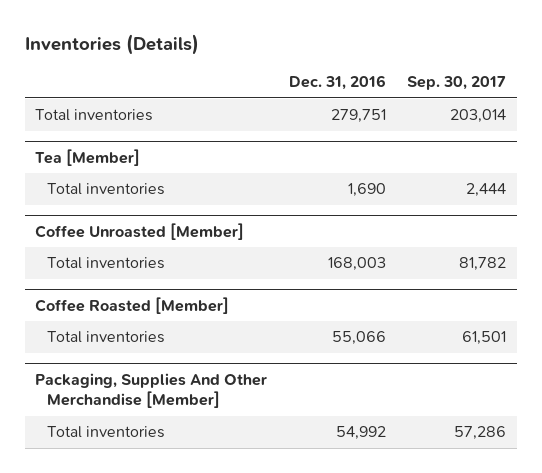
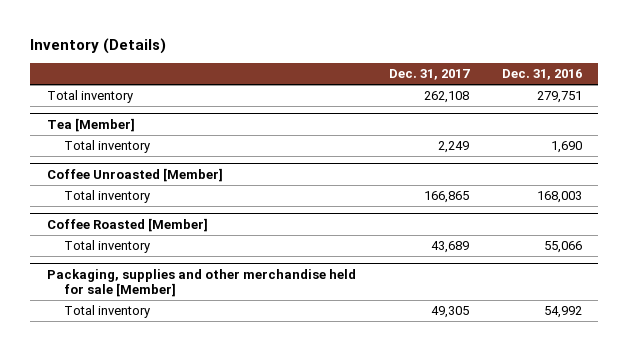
- Inventories (Details)
+ Inventory (Details)
- | Dec. 31, 2016 | Sep. 30, 2017
+ | Dec. 31, 2017 | Dec. 31, 2016
- Total inventories | 279,751 | 203,014
+ Total inventory | 262,108 | 279,751
@ Tea [Member]
- Total inventories | 1,690 | 2,444
+ Total inventory | 2,249 | 1,690
@ Coffee Unroasted [Member]
- Total inventories | 168,003 | 81,782
+ Total inventory | 166,865 | 168,003
@ Coffee Roasted [Member]
- Total inventories | 55,066 | 61,501
- Packaging, Supplies And Other Merchandise [Member]
- Total inventories | 54,992 | 57,286
@ Coffee Roasted [Member]
+ Total inventory | 43,689 | 55,066
+ Packaging, supplies and other merchandise held for sale [Member]
+ Total inventory | 49,305 | 54,992

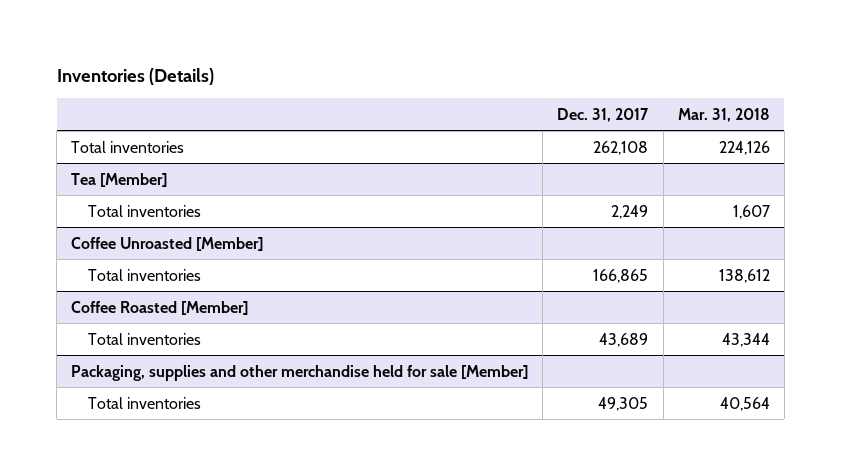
- Inventory (Details)
+ Inventories (Details)
- | Dec. 31, 2017 | Dec. 31, 2016
+ | Dec. 31, 2017 | Mar. 31, 2018
- Total inventory | 262,108 | 279,751
+ Total inventories | 262,108 | 224,126
@ Tea [Member]
- Total inventory | 2,249 | 1,690
+ Total inventories | 2,249 | 1,607
@ Coffee Unroasted [Member]
- Total inventory | 166,865 | 168,003
+ Total inventories | 166,865 | 138,612
@ Coffee Roasted [Member]
- Total inventory | 43,689 | 55,066
+ Total inventories | 43,689 | 43,344
@ Packaging, supplies and other merchandise held for sale [Member]
- Total inventory | 49,305 | 54,992
+ Total inventories | 49,305 | 40,564

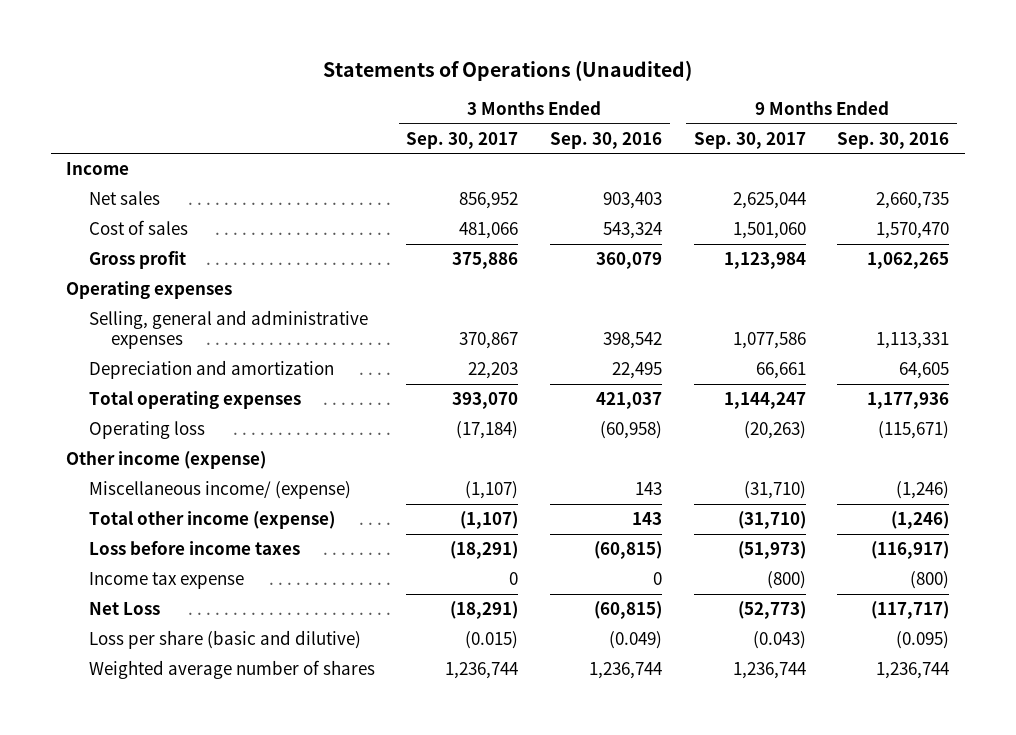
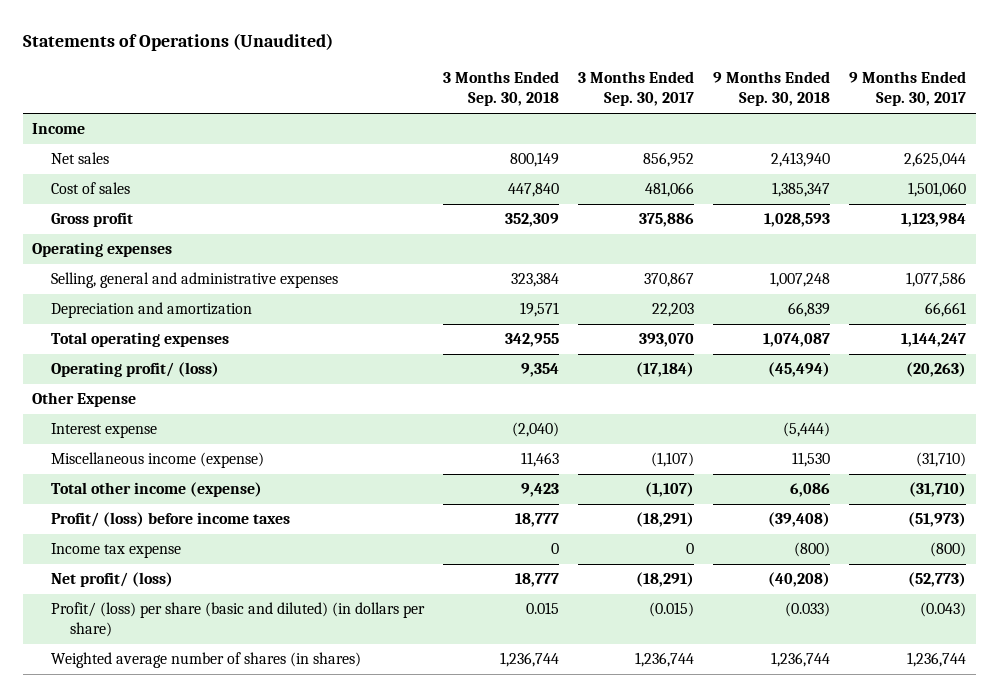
- | 3 Months Ended Sep. 30, 2017 | 3 Months Ended Sep. 30, 2016 | 9 Months Ended Sep. 30, 2017 | 9 Months Ended Sep. 30, 2016
+ | 3 Months Ended Sep. 30, 2018 | 3 Months Ended Sep. 30, 2017 | 9 Months Ended Sep. 30, 2018 | 9 Months Ended Sep. 30, 2017
- Operating loss | (17,184) | (60,958) | (20,263) | (115,671)
- Other income (expense)
- Miscellaneous income/ (expense) | (1,107) | 143 | (31,710) | (1,246)
+ Operating profit/ (loss) | 9,354 | (17,184) | (45,494) | (20,263)
+ Other Expense
+ Interest expense | (2,040) | | (5,444) |
+ Miscellaneous income (expense) | 11,463 | (1,107) | 11,530 | (31,710)
- Loss before income taxes | (18,291) | (60,815) | (51,973) | (116,917)
+ Profit/ (loss) before income taxes | 18,777 | (18,291) | (39,408) | (51,973)
- Net Loss | (18,291) | (60,815) | (52,773) | (117,717)
- Loss per share (basic and dilutive) | (0.015) | (0.049) | (0.043) | (0.095)
- Weighted average number of shares | 1,236,744 | 1,236,744 | 1,236,744 | 1,236,744
+ Net profit/ (loss) | 18,777 | (18,291) | (40,208) | (52,773)
+ Profit/ (loss) per share (basic and diluted) (in dollars per share) | 0.015 | (0.015) | (0.033) | (0.043)
+ Weighted average number of shares (in shares) | 1,236,744 | 1,236,744 | 1,236,744 | 1,236,744

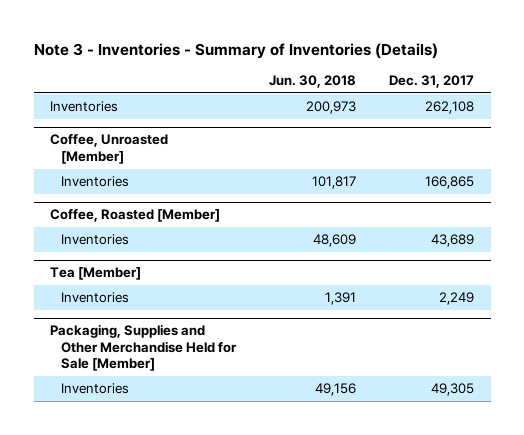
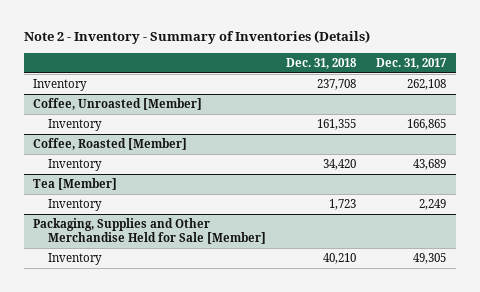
- Note 3 - Inventories - Summary of Inventories (Details)
+ Note 2 - Inventory - Summary of Inventories (Details)
- | Jun. 30, 2018 | Dec. 31, 2017
+ | Dec. 31, 2018 | Dec. 31, 2017
- Inventories | 200,973 | 262,108
+ Inventory | 237,708 | 262,108
@ Coffee, Unroasted [Member]
- Inventories | 101,817 | 166,865
+ Inventory | 161,355 | 166,865
@ Coffee, Roasted [Member]
- Inventories | 48,609 | 43,689
+ Inventory | 34,420 | 43,689
@ Tea [Member]
- Inventories | 1,391 | 2,249
+ Inventory | 1,723 | 2,249
@ Packaging, Supplies and Other Merchandise Held for Sale [Member]
- Inventories | 49,156 | 49,305
+ Inventory | 40,210 | 49,305

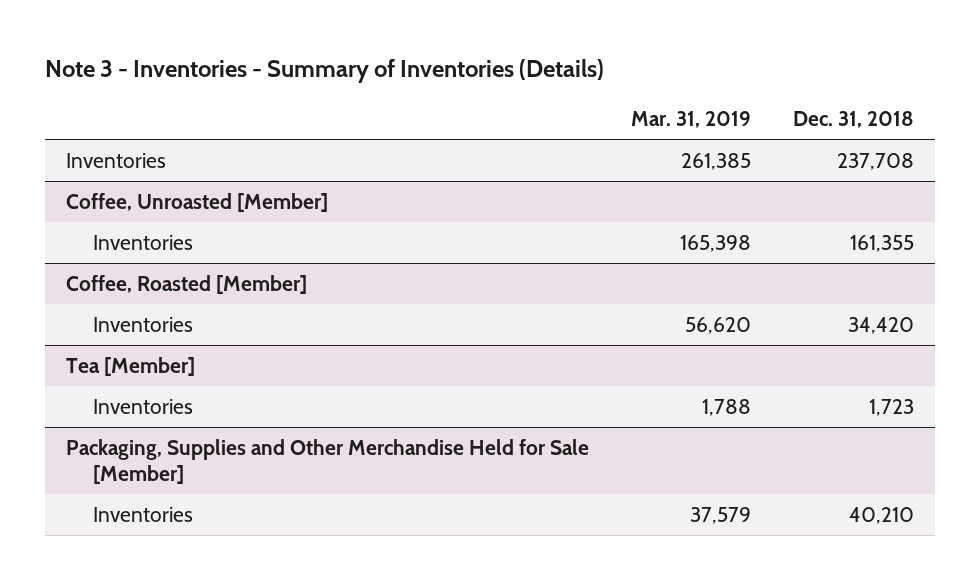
- Note 2 - Inventory - Summary of Inventories (Details)
+ Note 3 - Inventories - Summary of Inventories (Details)
- | Dec. 31, 2018 | Dec. 31, 2017
+ | Mar. 31, 2019 | Dec. 31, 2018
- Inventory | 237,708 | 262,108
+ Inventories | 261,385 | 237,708
@ Coffee, Unroasted [Member]
- Inventory | 161,355 | 166,865
+ Inventories | 165,398 | 161,355
@ Coffee, Roasted [Member]
- Inventory | 34,420 | 43,689
+ Inventories | 56,620 | 34,420
@ Tea [Member]
- Inventory | 1,723 | 2,249
+ Inventories | 1,788 | 1,723
@ Packaging, Supplies and Other Merchandise Held for Sale [Member]
- Inventory | 40,210 | 49,305
+ Inventories | 37,579 | 40,210

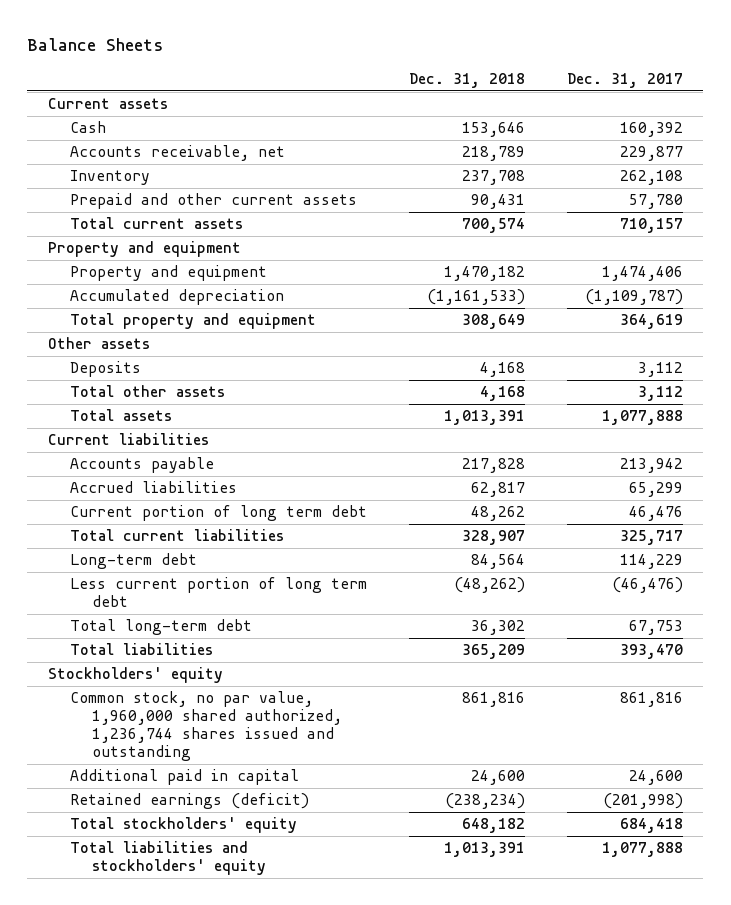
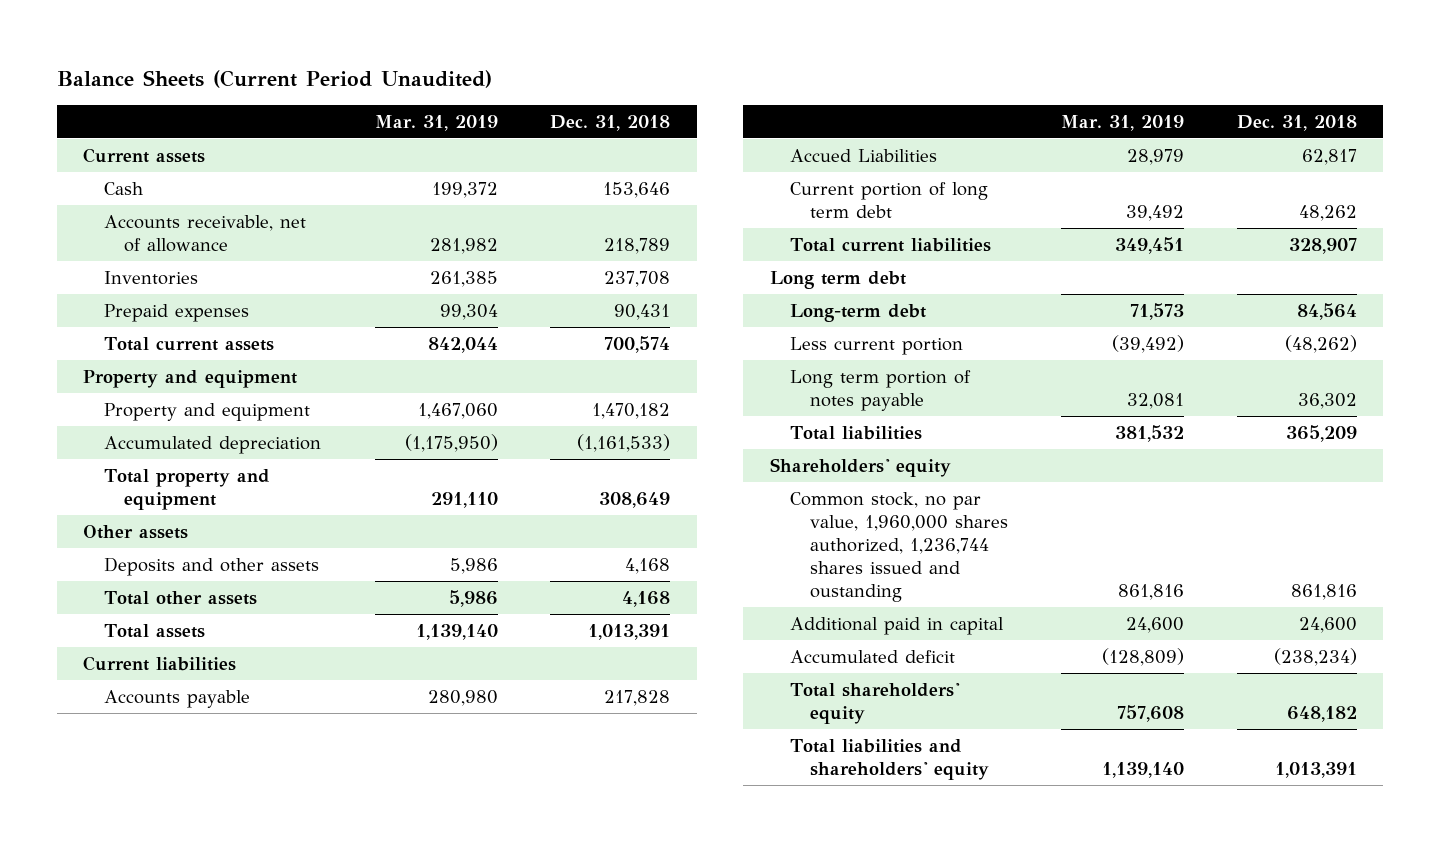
- Balance Sheets
+ Balance Sheets (Current Period Unaudited)
- | Dec. 31, 2018 | Dec. 31, 2017
+ | Mar. 31, 2019 | Dec. 31, 2018
- Accounts receivable, net | 218,789 | 229,877
- Inventory | 237,708 | 262,108
- Prepaid and other current assets | 90,431 | 57,780
+ Accounts receivable, net of allowance | 281,982 | 218,789
+ Inventories | 261,385 | 237,708
+ Prepaid expenses | 99,304 | 90,431
- Deposits | 4,168 | 3,112
+ Deposits and other assets | 5,986 | 4,168
- Accrued liabilities | 62,817 | 65,299
+ Accued Liabilities | 28,979 | 62,817
+ Long term debt
- Less current portion of long term debt | (48,262) | (46,476)
- Total long-term debt | 36,302 | 67,753
+ Less current portion | (39,492) | (48,262)
+ Long term portion of notes payable | 32,081 | 36,302
- Stockholders' equity
- Common stock, no par value, 1,960,000 shared authorized, 1,236,744 shares issued and outstanding | 861,816 | 861,816
+ Shareholders' equity
+ Common stock, no par value, 1,960,000 shares authorized, 1,236,744 shares issued and oustanding | 861,816 | 861,816
- Retained earnings (deficit) | (238,234) | (201,998)
- Total stockholders' equity | 648,182 | 684,418
- Total liabilities and stockholders' equity | 1,013,391 | 1,077,888
+ Accumulated deficit | (128,809) | (238,234)
+ Total shareholders' equity | 757,608 | 648,182
+ Total liabilities and shareholders' equity | 1,139,140 | 1,013,391

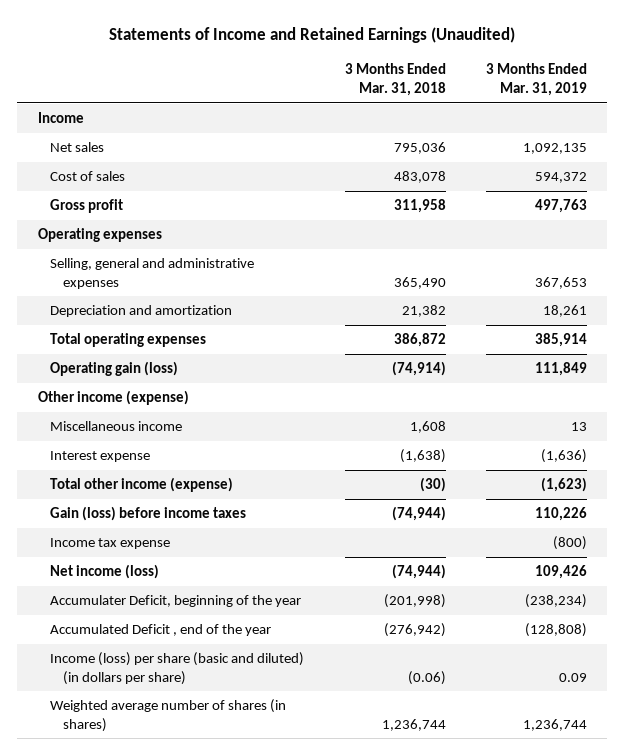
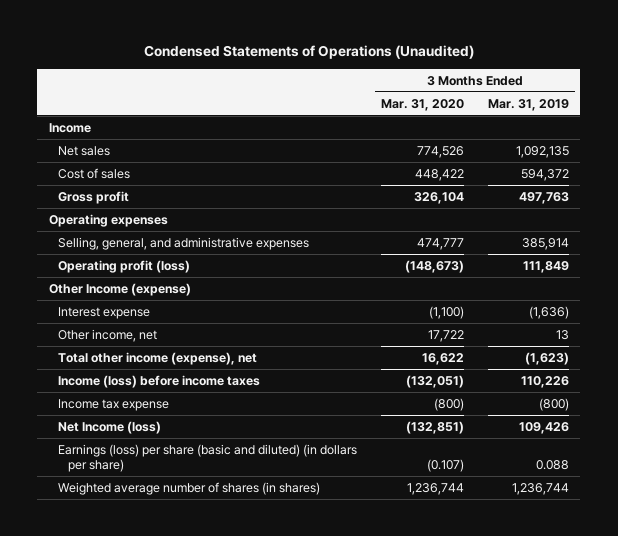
- Statements of Income and Retained Earnings (Unaudited)
+ Condensed Statements of Operations (Unaudited)
- | 3 Months Ended Mar. 31, 2018 | 3 Months Ended Mar. 31, 2019
+ | 3 Months Ended Mar. 31, 2020 | 3 Months Ended Mar. 31, 2019
- Selling, general and administrative expenses | 365,490 | 367,653
- Depreciation and amortization | 21,382 | 18,261
- Total operating expenses | 386,872 | 385,914
- Operating gain (loss) | (74,914) | 111,849
- Other income (expense)
- Miscellaneous income | 1,608 | 13
+ Selling, general, and administrative expenses | 474,777 | 385,914
+ Operating profit (loss) | (148,673) | 111,849
+ Other Income (expense)
- Total other income (expense) | (30) | (1,623)
- Gain (loss) before income taxes | (74,944) | 110,226
+ Other income, net | 17,722 | 13
+ Total other income (expense), net | 16,622 | (1,623)
+ Income (loss) before income taxes | (132,051) | 110,226
- Net income (loss) | (74,944) | 109,426
- Accumulater Deficit, beginning of the year | (201,998) | (238,234)
- Accumulated Deficit , end of the year | (276,942) | (128,808)
- Income (loss) per share (basic and diluted) (in dollars per share) | (0.06) | 0.09
+ Net Income (loss) | (132,851) | 109,426
+ Earnings (loss) per share (basic and diluted) (in dollars per share) | (0.107) | 0.088

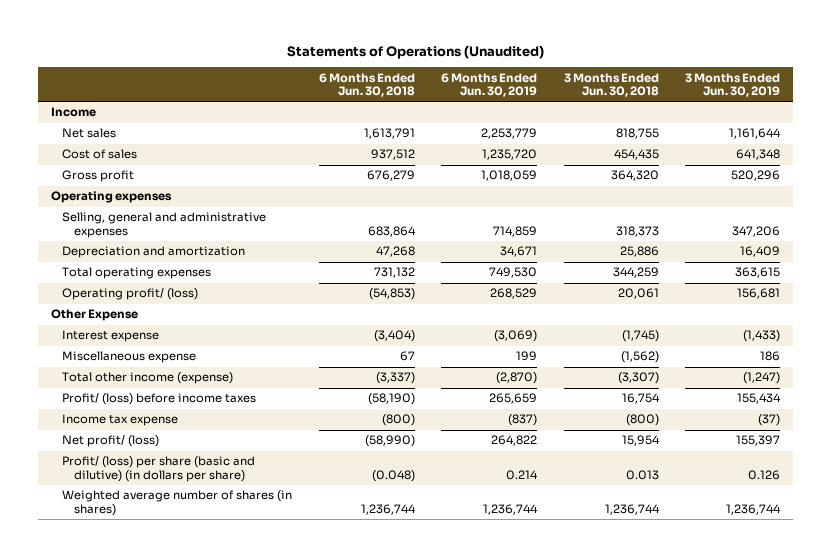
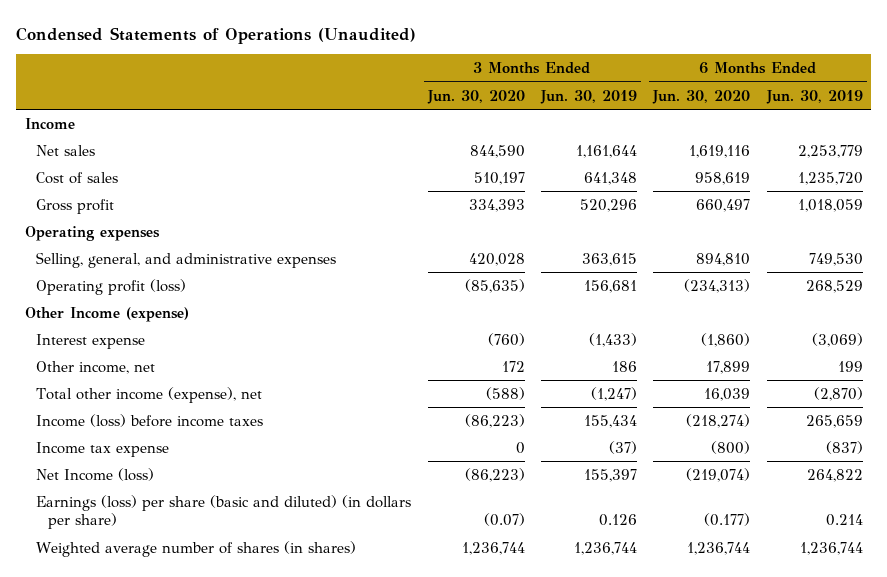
- Statements of Operations (Unaudited)
+ Condensed Statements of Operations (Unaudited)
- | 6 Months Ended Jun. 30, 2018 | 6 Months Ended Jun. 30, 2019 | 3 Months Ended Jun. 30, 2018 | 3 Months Ended Jun. 30, 2019
+ | 3 Months Ended Jun. 30, 2020 | 3 Months Ended Jun. 30, 2019 | 6 Months Ended Jun. 30, 2020 | 6 Months Ended Jun. 30, 2019
- Selling, general and administrative expenses | 683,864 | 714,859 | 318,373 | 347,206
- Depreciation and amortization | 47,268 | 34,671 | 25,886 | 16,409
- Total operating expenses | 731,132 | 749,530 | 344,259 | 363,615
- Operating profit/ (loss) | (54,853) | 268,529 | 20,061 | 156,681
- Other Expense
+ Selling, general, and administrative expenses | 420,028 | 363,615 | 894,810 | 749,530
+ Operating profit (loss) | (85,635) | 156,681 | (234,313) | 268,529
+ Other Income (expense)
- Miscellaneous expense | 67 | 199 | (1,562) | 186
- Total other income (expense) | (3,337) | (2,870) | (3,307) | (1,247)
- Profit/ (loss) before income taxes | (58,190) | 265,659 | 16,754 | 155,434
+ Other income, net | 172 | 186 | 17,899 | 199
+ Total other income (expense), net | (588) | (1,247) | 16,039 | (2,870)
+ Income (loss) before income taxes | (86,223) | 155,434 | (218,274) | 265,659
- Net profit/ (loss) | (58,990) | 264,822 | 15,954 | 155,397
- Profit/ (loss) per share (basic and dilutive) (in dollars per share) | (0.048) | 0.214 | 0.013 | 0.126
+ Net Income (loss) | (86,223) | 155,397 | (219,074) | 264,822
+ Earnings (loss) per share (basic and diluted) (in dollars per share) | (0.07) | 0.126 | (0.177) | 0.214

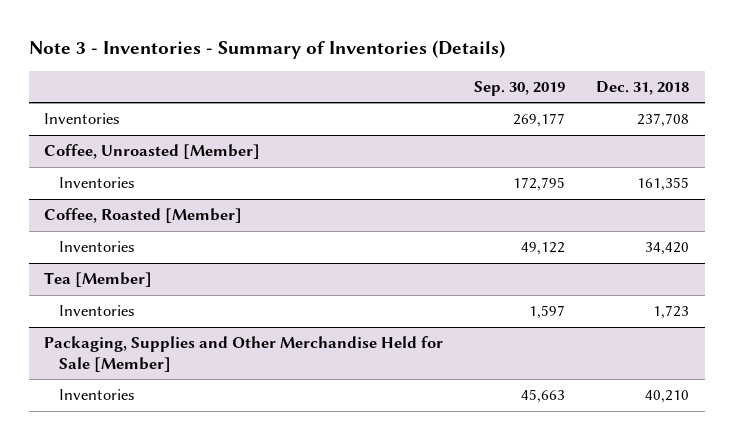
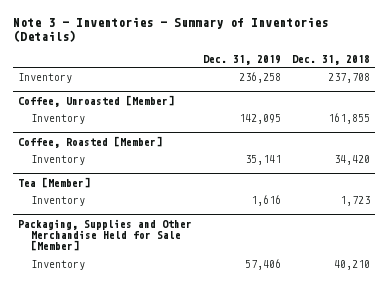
- | Sep. 30, 2019 | Dec. 31, 2018
+ | Dec. 31, 2019 | Dec. 31, 2018
- Inventories | 269,177 | 237,708
+ Inventory | 236,258 | 237,708
@ Coffee, Unroasted [Member]
- Inventories | 172,795 | 161,355
+ Inventory | 142,095 | 161,855
@ Coffee, Roasted [Member]
- Inventories | 49,122 | 34,420
+ Inventory | 35,141 | 34,420
@ Tea [Member]
- Inventories | 1,597 | 1,723
+ Inventory | 1,616 | 1,723
@ Packaging, Supplies and Other Merchandise Held for Sale [Member]
- Inventories | 45,663 | 40,210
+ Inventory | 57,406 | 40,210

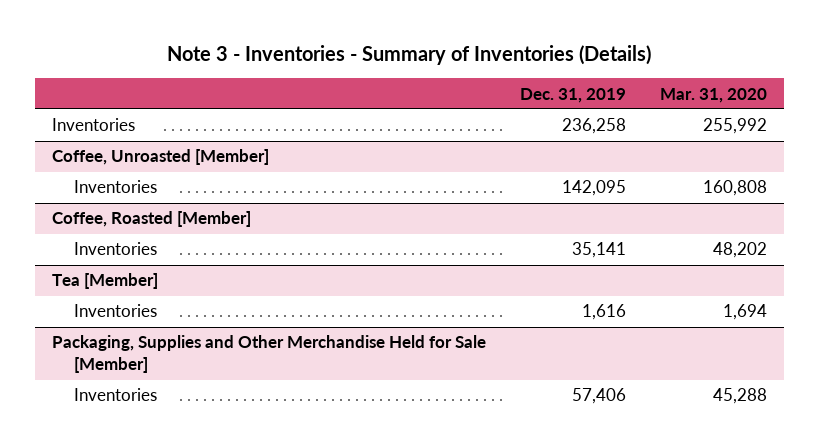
- | Dec. 31, 2019 | Dec. 31, 2018
+ | Dec. 31, 2019 | Mar. 31, 2020
- Inventory | 236,258 | 237,708
+ Inventories | 236,258 | 255,992
@ Coffee, Unroasted [Member]
- Inventory | 142,095 | 161,855
+ Inventories | 142,095 | 160,808
@ Coffee, Roasted [Member]
- Inventory | 35,141 | 34,420
+ Inventories | 35,141 | 48,202
@ Tea [Member]
- Inventory | 1,616 | 1,723
+ Inventories | 1,616 | 1,694
@ Packaging, Supplies and Other Merchandise Held for Sale [Member]
- Inventory | 57,406 | 40,210
+ Inventories | 57,406 | 45,288

